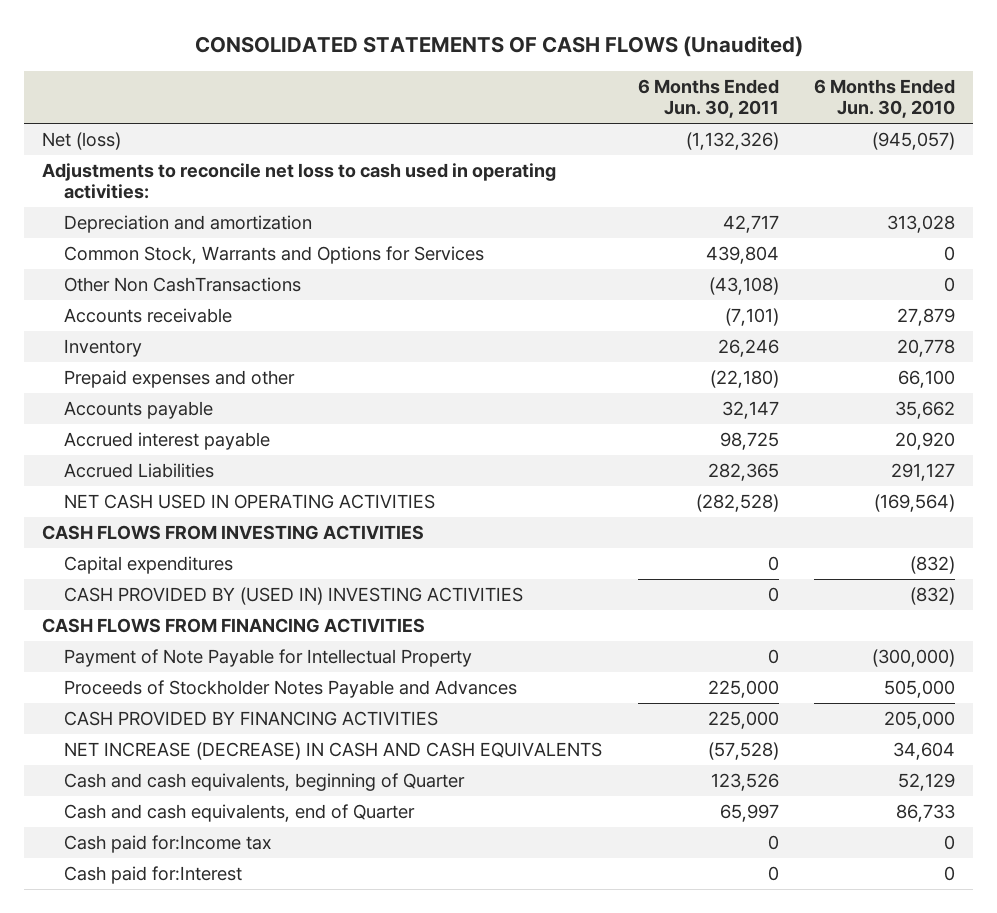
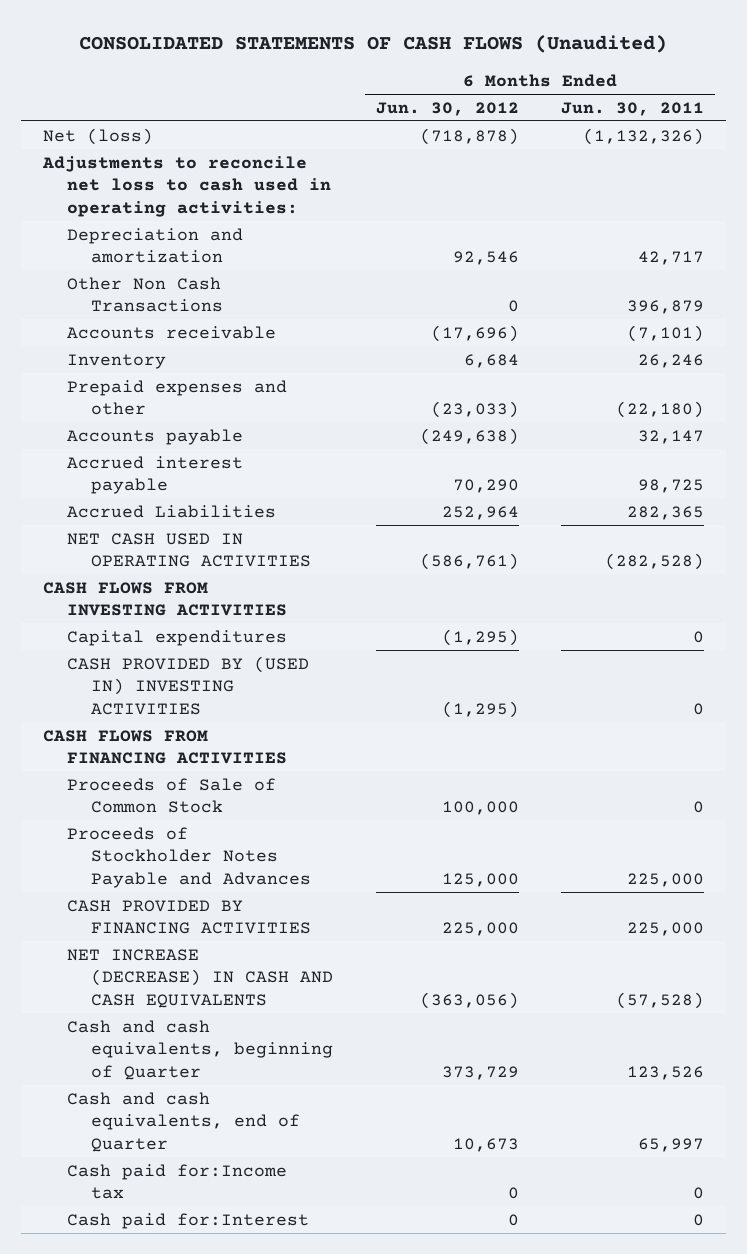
- | 6 Months Ended Jun. 30, 2011 | 6 Months Ended Jun. 30, 2010
+ | 6 Months Ended Jun. 30, 2012 | 6 Months Ended Jun. 30, 2011
- Common Stock, Warrants and Options for Services | 439,804 | 0
- Other Non CashTransactions | (43,108) | 0
+ Other Non Cash Transactions | 0 | 396,879
- Payment of Note Payable for Intellectual Property | 0 | (300,000)
+ Proceeds of Sale of Common Stock | 100,000 | 0

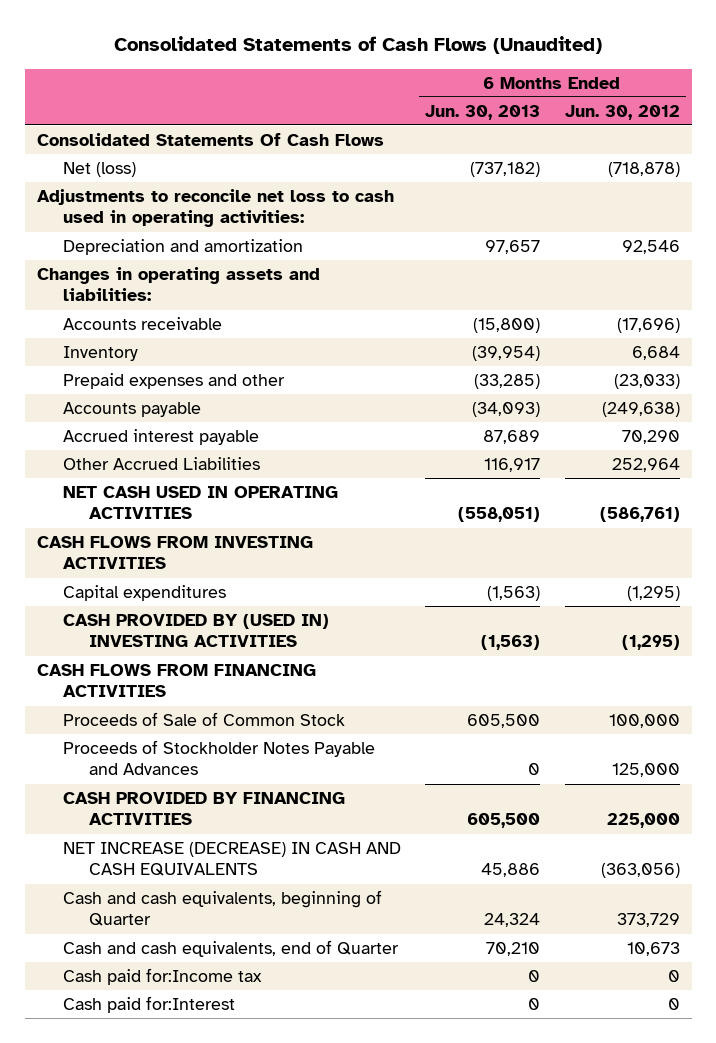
- CONSOLIDATED STATEMENTS OF CASH FLOWS (Unaudited)
+ Consolidated Statements of Cash Flows (Unaudited)
- | 6 Months Ended Jun. 30, 2012 | 6 Months Ended Jun. 30, 2011
+ | 6 Months Ended Jun. 30, 2013 | 6 Months Ended Jun. 30, 2012
+ Consolidated Statements Of Cash Flows
- Other Non Cash Transactions | 0 | 396,879
+ Changes in operating assets and liabilities:
- Accrued Liabilities | 252,964 | 282,365
+ Other Accrued Liabilities | 116,917 | 252,964

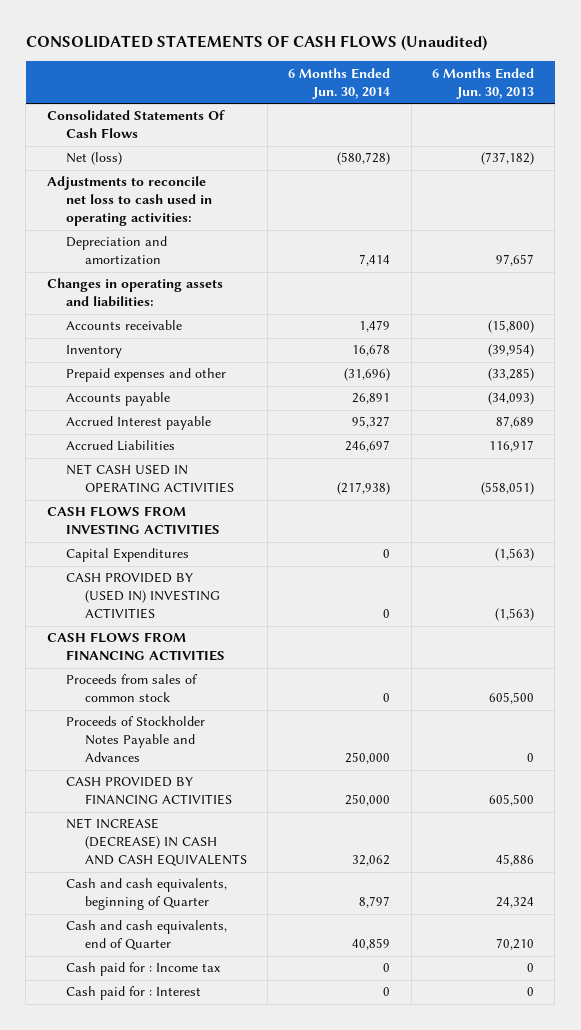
- Consolidated Statements of Cash Flows (Unaudited)
+ CONSOLIDATED STATEMENTS OF CASH FLOWS (Unaudited)
- | 6 Months Ended Jun. 30, 2013 | 6 Months Ended Jun. 30, 2012
+ | 6 Months Ended Jun. 30, 2014 | 6 Months Ended Jun. 30, 2013
- Accrued interest payable | 87,689 | 70,290
- Other Accrued Liabilities | 116,917 | 252,964
+ Accrued Interest payable | 95,327 | 87,689
+ Accrued Liabilities | 246,697 | 116,917
- Capital expenditures | (1,563) | (1,295)
+ Capital Expenditures | 0 | (1,563)
- Proceeds of Sale of Common Stock | 605,500 | 100,000
+ Proceeds from sales of common stock | 0 | 605,500
- Cash paid for:Income tax | 0 | 0
- Cash paid for:Interest | 0 | 0
+ Cash paid for : Income tax | 0 | 0
+ Cash paid for : Interest | 0 | 0

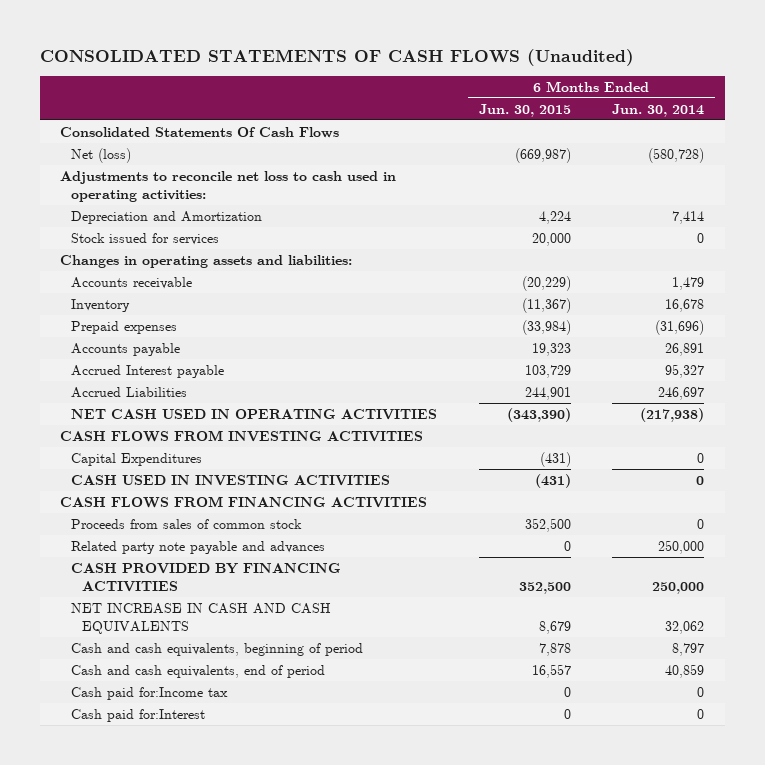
- | 6 Months Ended Jun. 30, 2014 | 6 Months Ended Jun. 30, 2013
+ | 6 Months Ended Jun. 30, 2015 | 6 Months Ended Jun. 30, 2014
- Depreciation and amortization | 7,414 | 97,657
+ Depreciation and Amortization | 4,224 | 7,414
+ Stock issued for services | 20,000 | 0
- Prepaid expenses and other | (31,696) | (33,285)
+ Prepaid expenses | (33,984) | (31,696)
- CASH PROVIDED BY (USED IN) INVESTING ACTIVITIES | 0 | (1,563)
+ CASH USED IN INVESTING ACTIVITIES | (431) | 0
- Proceeds of Stockholder Notes Payable and Advances | 250,000 | 0
+ Related party note payable and advances | 0 | 250,000
- NET INCREASE (DECREASE) IN CASH AND CASH EQUIVALENTS | 32,062 | 45,886
- Cash and cash equivalents, beginning of Quarter | 8,797 | 24,324
- Cash and cash equivalents, end of Quarter | 40,859 | 70,210
- Cash paid for : Income tax | 0 | 0
- Cash paid for : Interest | 0 | 0
+ NET INCREASE IN CASH AND CASH EQUIVALENTS | 8,679 | 32,062
+ Cash and cash equivalents, beginning of period | 7,878 | 8,797
+ Cash and cash equivalents, end of period | 16,557 | 40,859
+ Cash paid for:Income tax | 0 | 0
+ Cash paid for:Interest | 0 | 0

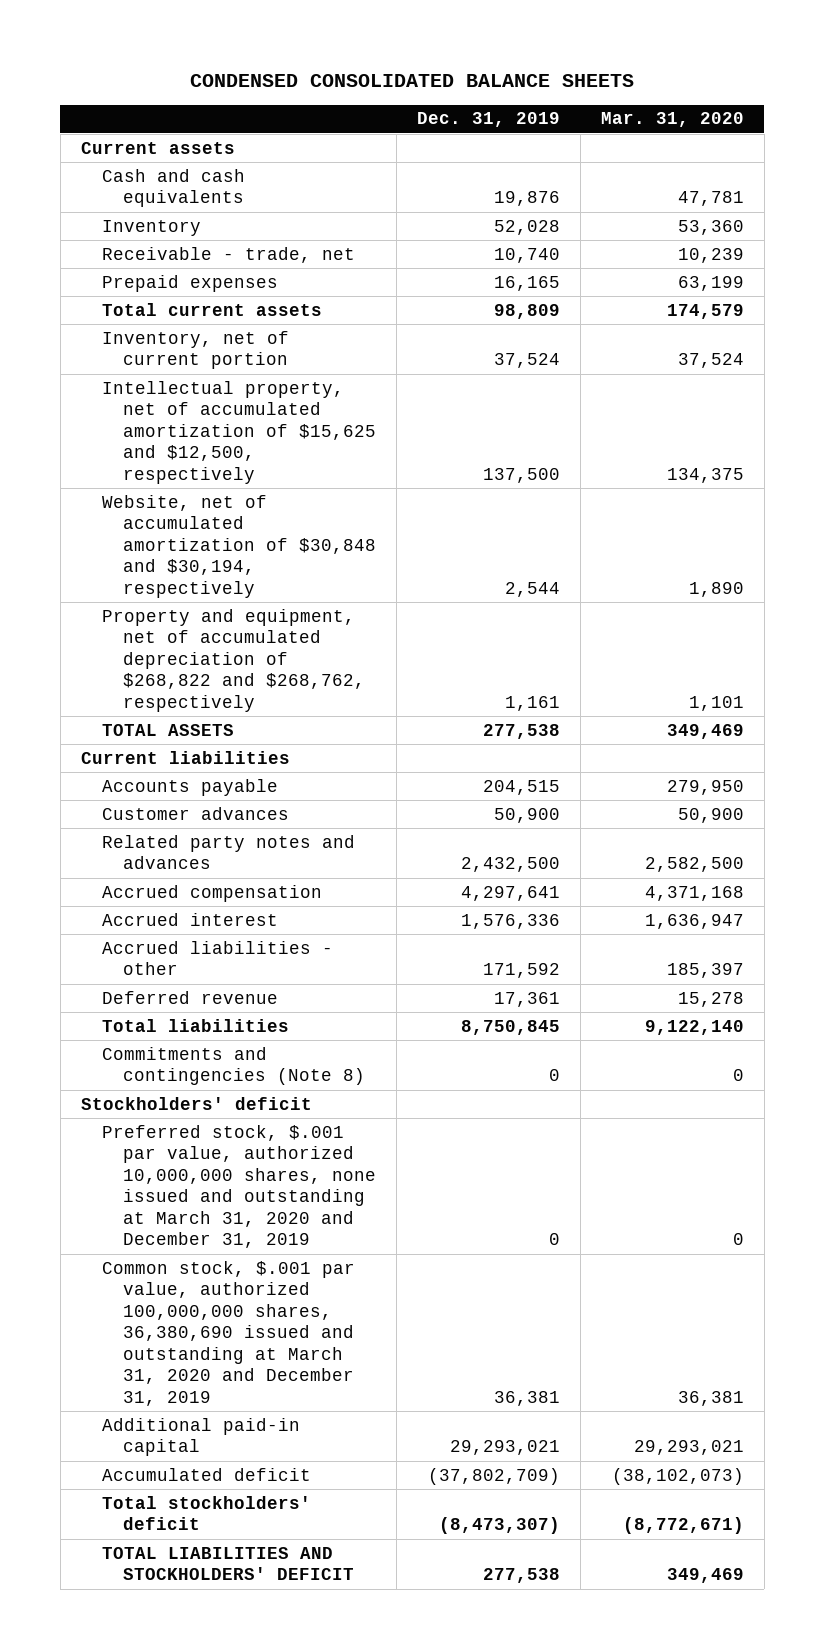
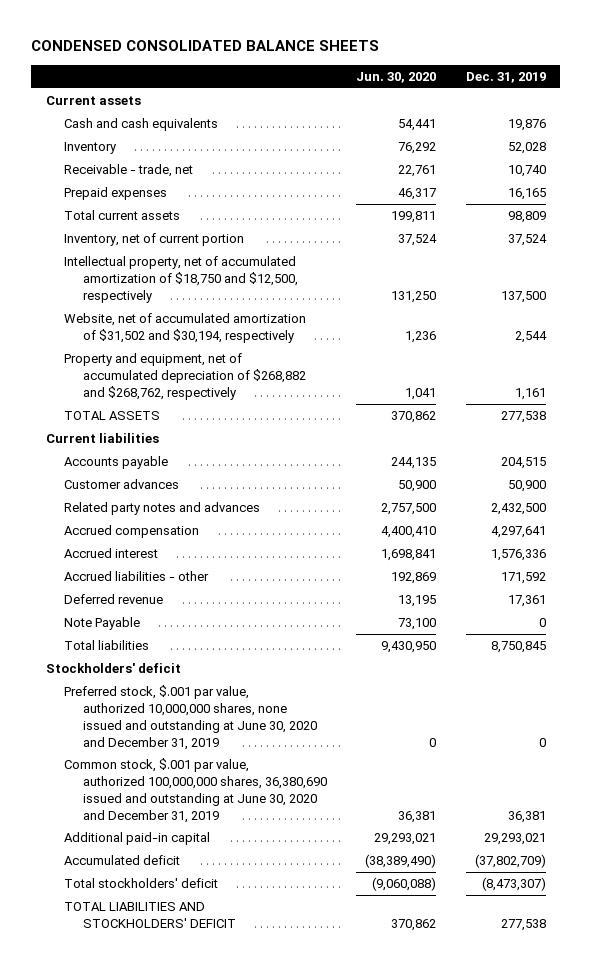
- | Dec. 31, 2019 | Mar. 31, 2020
+ | Jun. 30, 2020 | Dec. 31, 2019
- Intellectual property, net of accumulated amortization of $15,625 and $12,500, respectively | 137,500 | 134,375
- Website, net of accumulated amortization of $30,848 and $30,194, respectively | 2,544 | 1,890
- Property and equipment, net of accumulated depreciation of $268,822 and $268,762, respectively | 1,161 | 1,101
+ Intellectual property, net of accumulated amortization of $18,750 and $12,500, respectively | 131,250 | 137,500
+ Website, net of accumulated amortization of $31,502 and $30,194, respectively | 1,236 | 2,544
+ Property and equipment, net of accumulated depreciation of $268,882 and $268,762, respectively | 1,041 | 1,161
+ Note Payable | 73,100 | 0
- Commitments and contingencies (Note 8) | 0 | 0
- Preferred stock, $.001 par value, authorized 10,000,000 shares, none issued and outstanding at March 31, 2020 and December 31, 2019 | 0 | 0
- Common stock, $.001 par value, authorized 100,000,000 shares, 36,380,690 issued and outstanding at March 31, 2020 and December 31, 2019 | 36,381 | 36,381
+ Preferred stock, $.001 par value, authorized 10,000,000 shares, none issued and outstanding at June 30, 2020 and December 31, 2019 | 0 | 0
+ Common stock, $.001 par value, authorized 100,000,000 shares, 36,380,690 issued and outstanding at June 30, 2020 and December 31, 2019 | 36,381 | 36,381

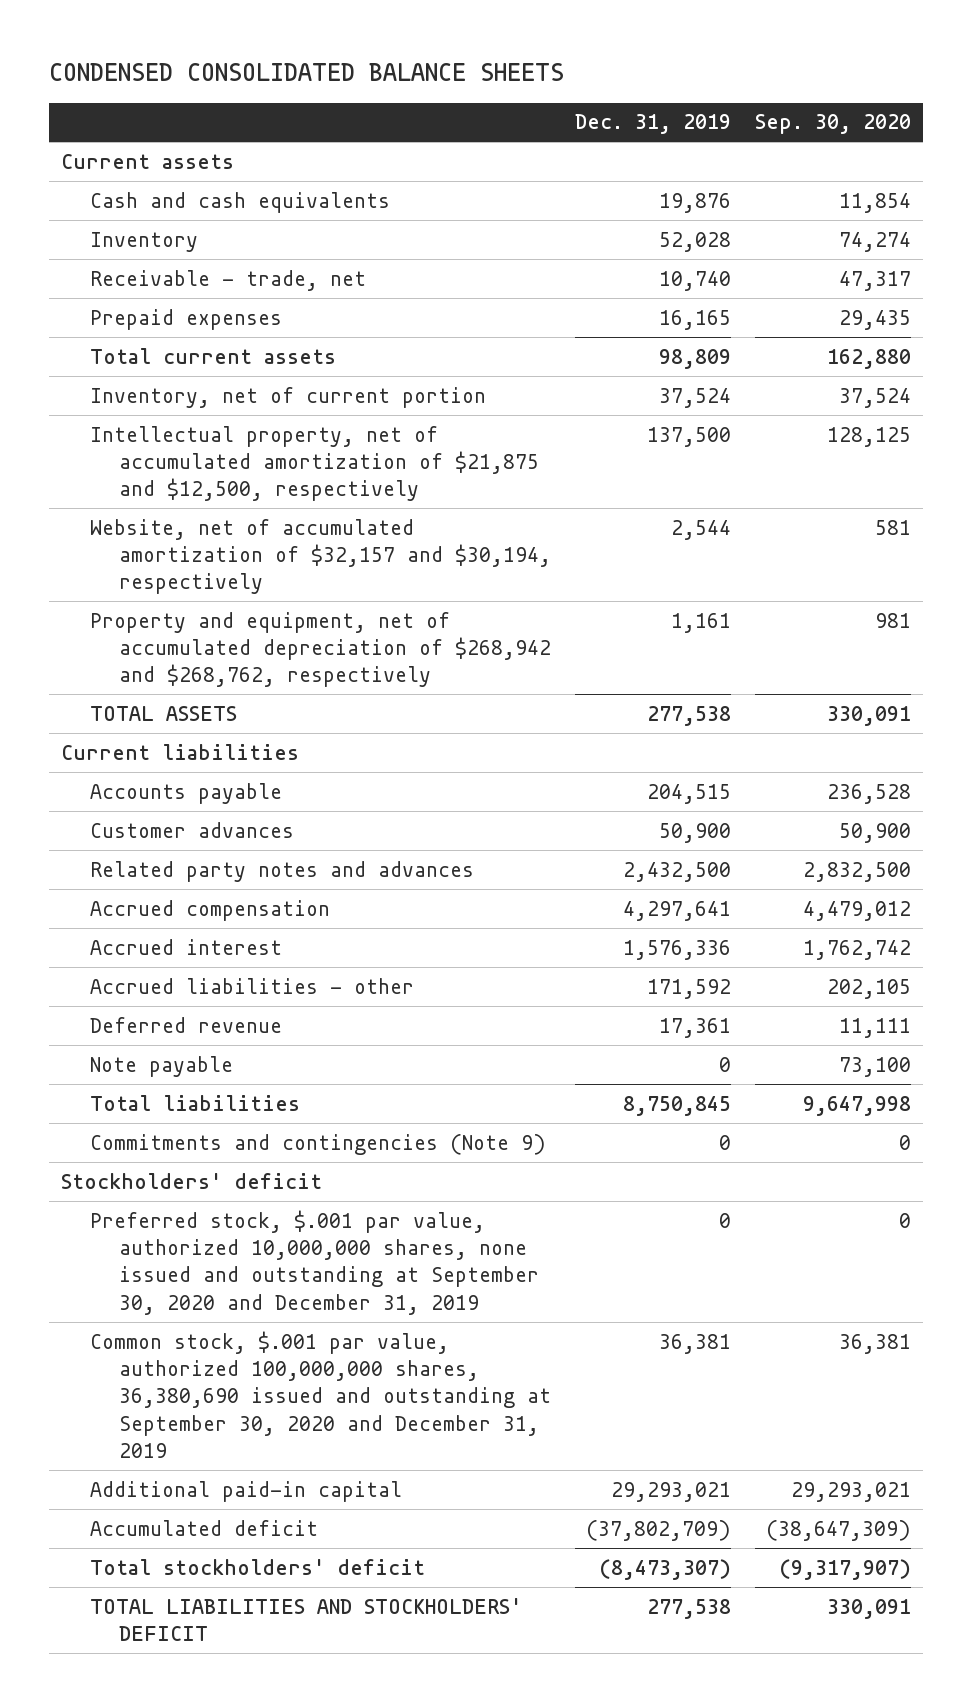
- | Jun. 30, 2020 | Dec. 31, 2019
+ | Dec. 31, 2019 | Sep. 30, 2020
- Intellectual property, net of accumulated amortization of $18,750 and $12,500, respectively | 131,250 | 137,500
- Website, net of accumulated amortization of $31,502 and $30,194, respectively | 1,236 | 2,544
- Property and equipment, net of accumulated depreciation of $268,882 and $268,762, respectively | 1,041 | 1,161
+ Intellectual property, net of accumulated amortization of $21,875 and $12,500, respectively | 137,500 | 128,125
+ Website, net of accumulated amortization of $32,157 and $30,194, respectively | 2,544 | 581
+ Property and equipment, net of accumulated depreciation of $268,942 and $268,762, respectively | 1,161 | 981
- Note Payable | 73,100 | 0
+ Note payable | 0 | 73,100
+ Commitments and contingencies (Note 9) | 0 | 0
- Preferred stock, $.001 par value, authorized 10,000,000 shares, none issued and outstanding at June 30, 2020 and December 31, 2019 | 0 | 0
- Common stock, $.001 par value, authorized 100,000,000 shares, 36,380,690 issued and outstanding at June 30, 2020 and December 31, 2019 | 36,381 | 36,381
+ Preferred stock, $.001 par value, authorized 10,000,000 shares, none issued and outstanding at September 30, 2020 and December 31, 2019 | 0 | 0
+ Common stock, $.001 par value, authorized 100,000,000 shares, 36,380,690 issued and outstanding at September 30, 2020 and December 31, 2019 | 36,381 | 36,381

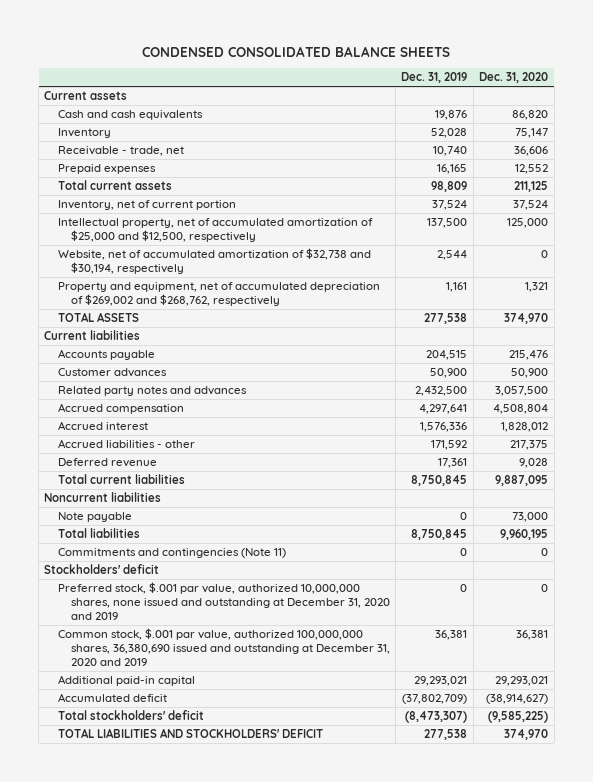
- | Dec. 31, 2019 | Sep. 30, 2020
+ | Dec. 31, 2019 | Dec. 31, 2020
- Intellectual property, net of accumulated amortization of $21,875 and $12,500, respectively | 137,500 | 128,125
- Website, net of accumulated amortization of $32,157 and $30,194, respectively | 2,544 | 581
- Property and equipment, net of accumulated depreciation of $268,942 and $268,762, respectively | 1,161 | 981
+ Intellectual property, net of accumulated amortization of $25,000 and $12,500, respectively | 137,500 | 125,000
+ Website, net of accumulated amortization of $32,738 and $30,194, respectively | 2,544 | 0
+ Property and equipment, net of accumulated depreciation of $269,002 and $268,762, respectively | 1,161 | 1,321
+ Total current liabilities | 8,750,845 | 9,887,095
+ Noncurrent liabilities
- Commitments and contingencies (Note 9) | 0 | 0
+ Commitments and contingencies (Note 11) | 0 | 0
- Preferred stock, $.001 par value, authorized 10,000,000 shares, none issued and outstanding at September 30, 2020 and December 31, 2019 | 0 | 0
- Common stock, $.001 par value, authorized 100,000,000 shares, 36,380,690 issued and outstanding at September 30, 2020 and December 31, 2019 | 36,381 | 36,381
+ Preferred stock, $.001 par value, authorized 10,000,000 shares, none issued and outstanding at December 31, 2020 and 2019 | 0 | 0
+ Common stock, $.001 par value, authorized 100,000,000 shares, 36,380,690 issued and outstanding at December 31, 2020 and 2019 | 36,381 | 36,381

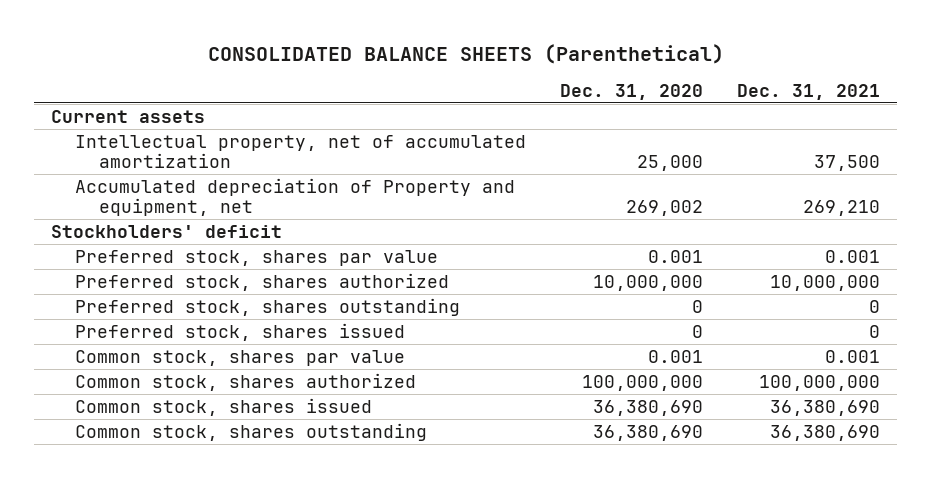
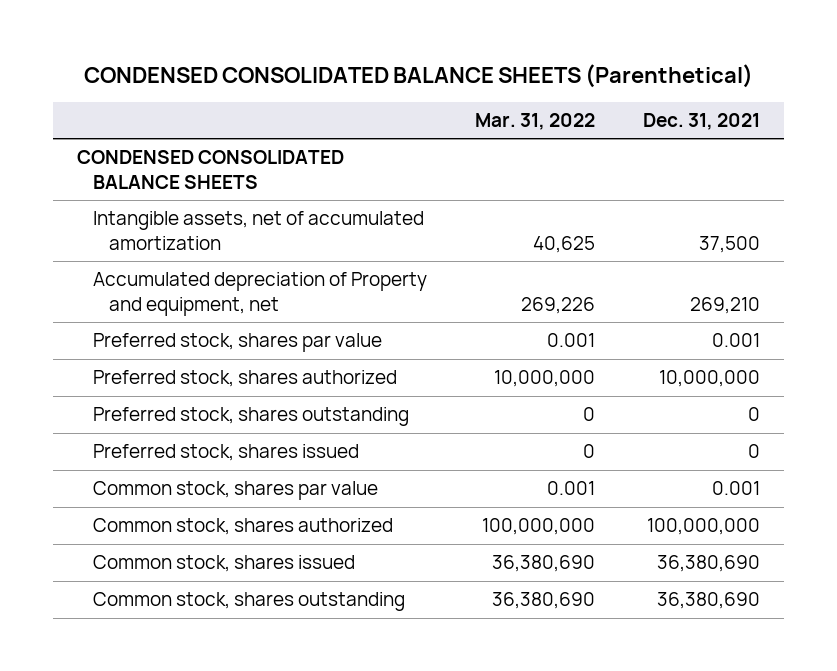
- CONSOLIDATED BALANCE SHEETS (Parenthetical)
+ CONDENSED CONSOLIDATED BALANCE SHEETS (Parenthetical)
- | Dec. 31, 2020 | Dec. 31, 2021
+ | Mar. 31, 2022 | Dec. 31, 2021
- Current assets
- Intellectual property, net of accumulated amortization | 25,000 | 37,500
+ CONDENSED CONSOLIDATED BALANCE SHEETS
+ Intangible assets, net of accumulated amortization | 40,625 | 37,500
- Stockholders' deficit

